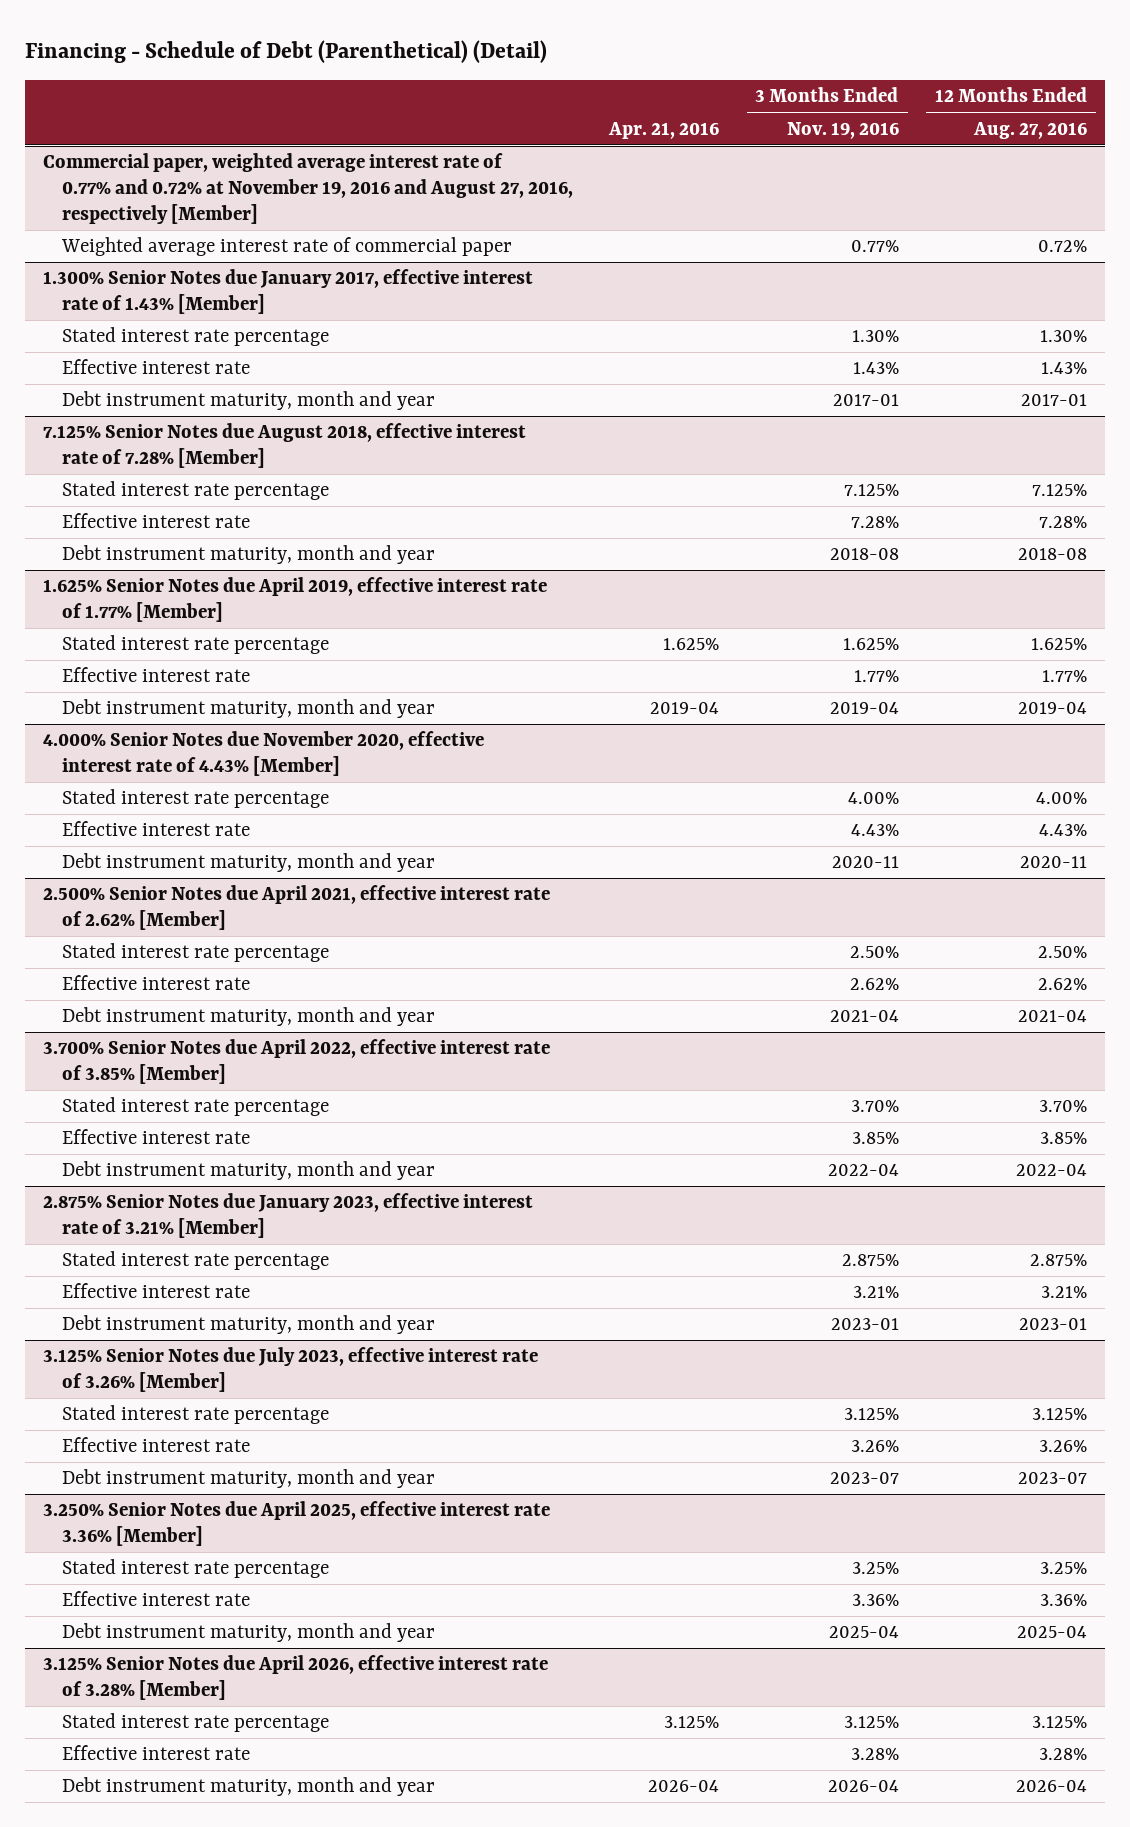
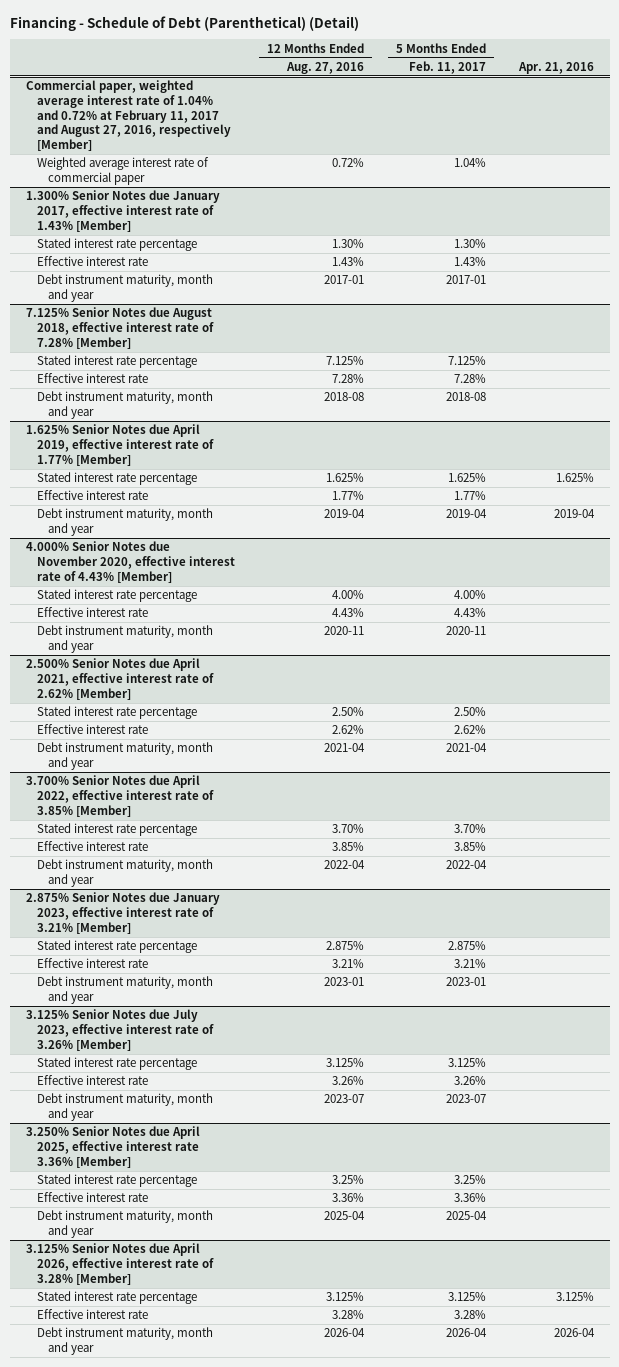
- | Apr. 21, 2016 | 3 Months Ended Nov. 19, 2016 | 12 Months Ended Aug. 27, 2016
+ | 12 Months Ended Aug. 27, 2016 | 5 Months Ended Feb. 11, 2017 | Apr. 21, 2016
- Commercial paper, weighted average interest rate of 0.77% and 0.72% at November 19, 2016 and August 27, 2016, respectively [Member]
+ Commercial paper, weighted average interest rate of 1.04% and 0.72% at February 11, 2017 and August 27, 2016, respectively [Member]

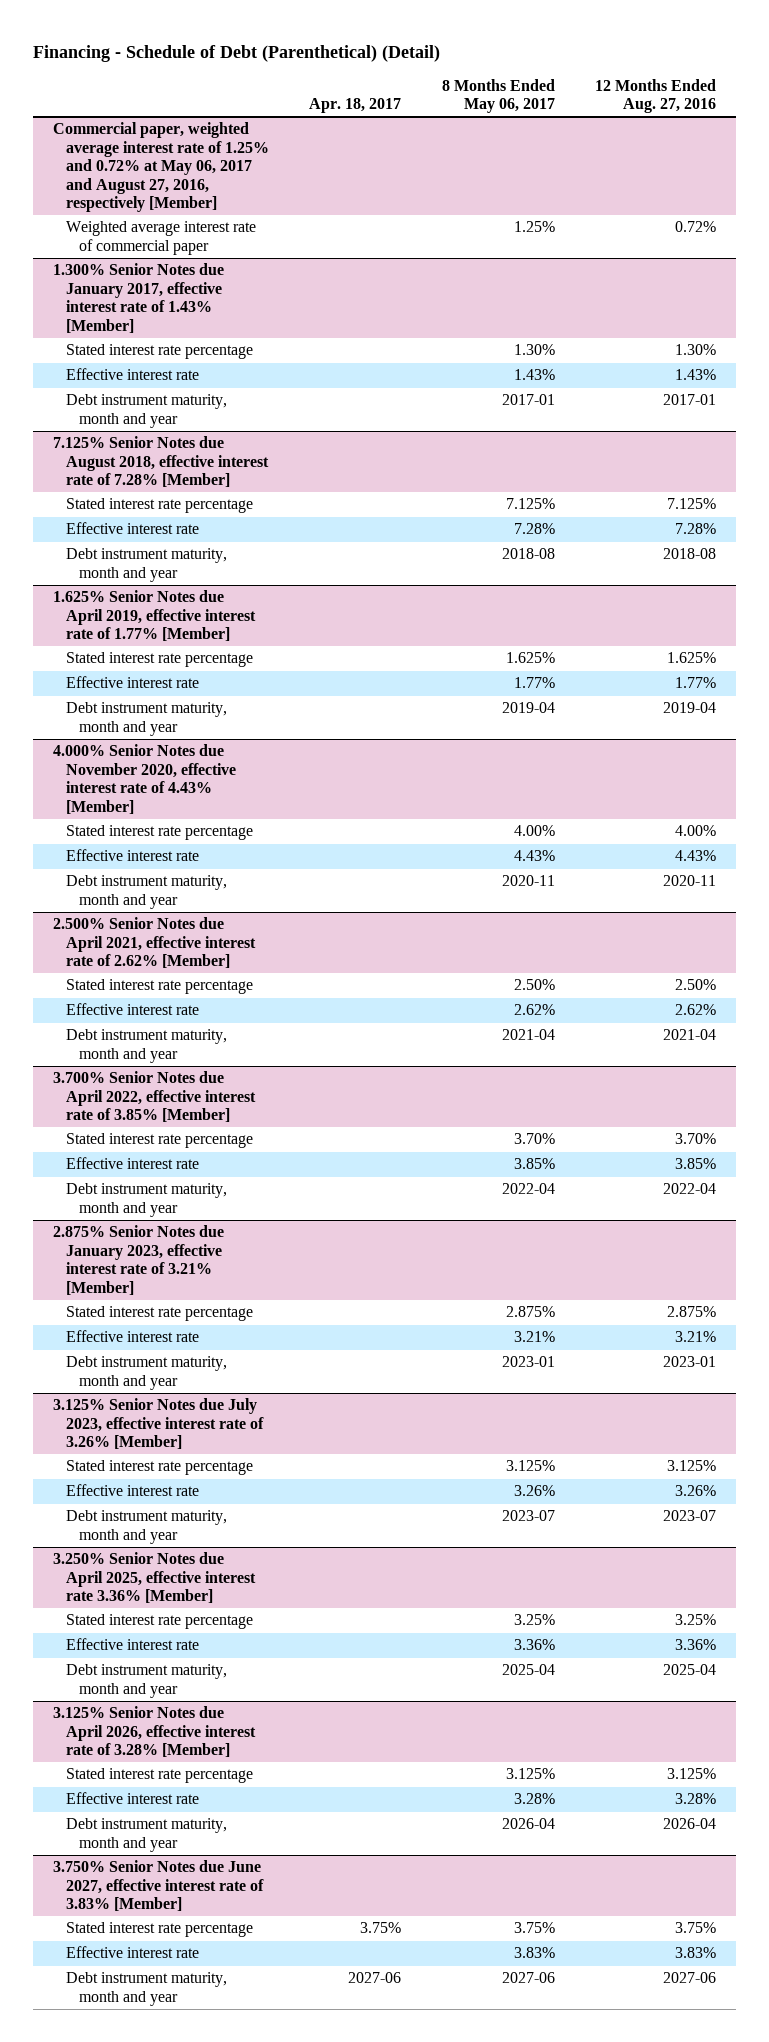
- | 12 Months Ended Aug. 27, 2016 | 5 Months Ended Feb. 11, 2017 | Apr. 21, 2016
+ | Apr. 18, 2017 | 8 Months Ended May 06, 2017 | 12 Months Ended Aug. 27, 2016
- Commercial paper, weighted average interest rate of 1.04% and 0.72% at February 11, 2017 and August 27, 2016, respectively [Member]
+ Commercial paper, weighted average interest rate of 1.25% and 0.72% at May 06, 2017 and August 27, 2016, respectively [Member]
+ 3.750% Senior Notes due June 2027, effective interest rate of 3.83% [Member]
+ Stated interest rate percentage | 3.75% | 3.75% | 3.75%
+ Effective interest rate | | 3.83% | 3.83%
+ Debt instrument maturity, month and year | 2027-06 | 2027-06 | 2027-06

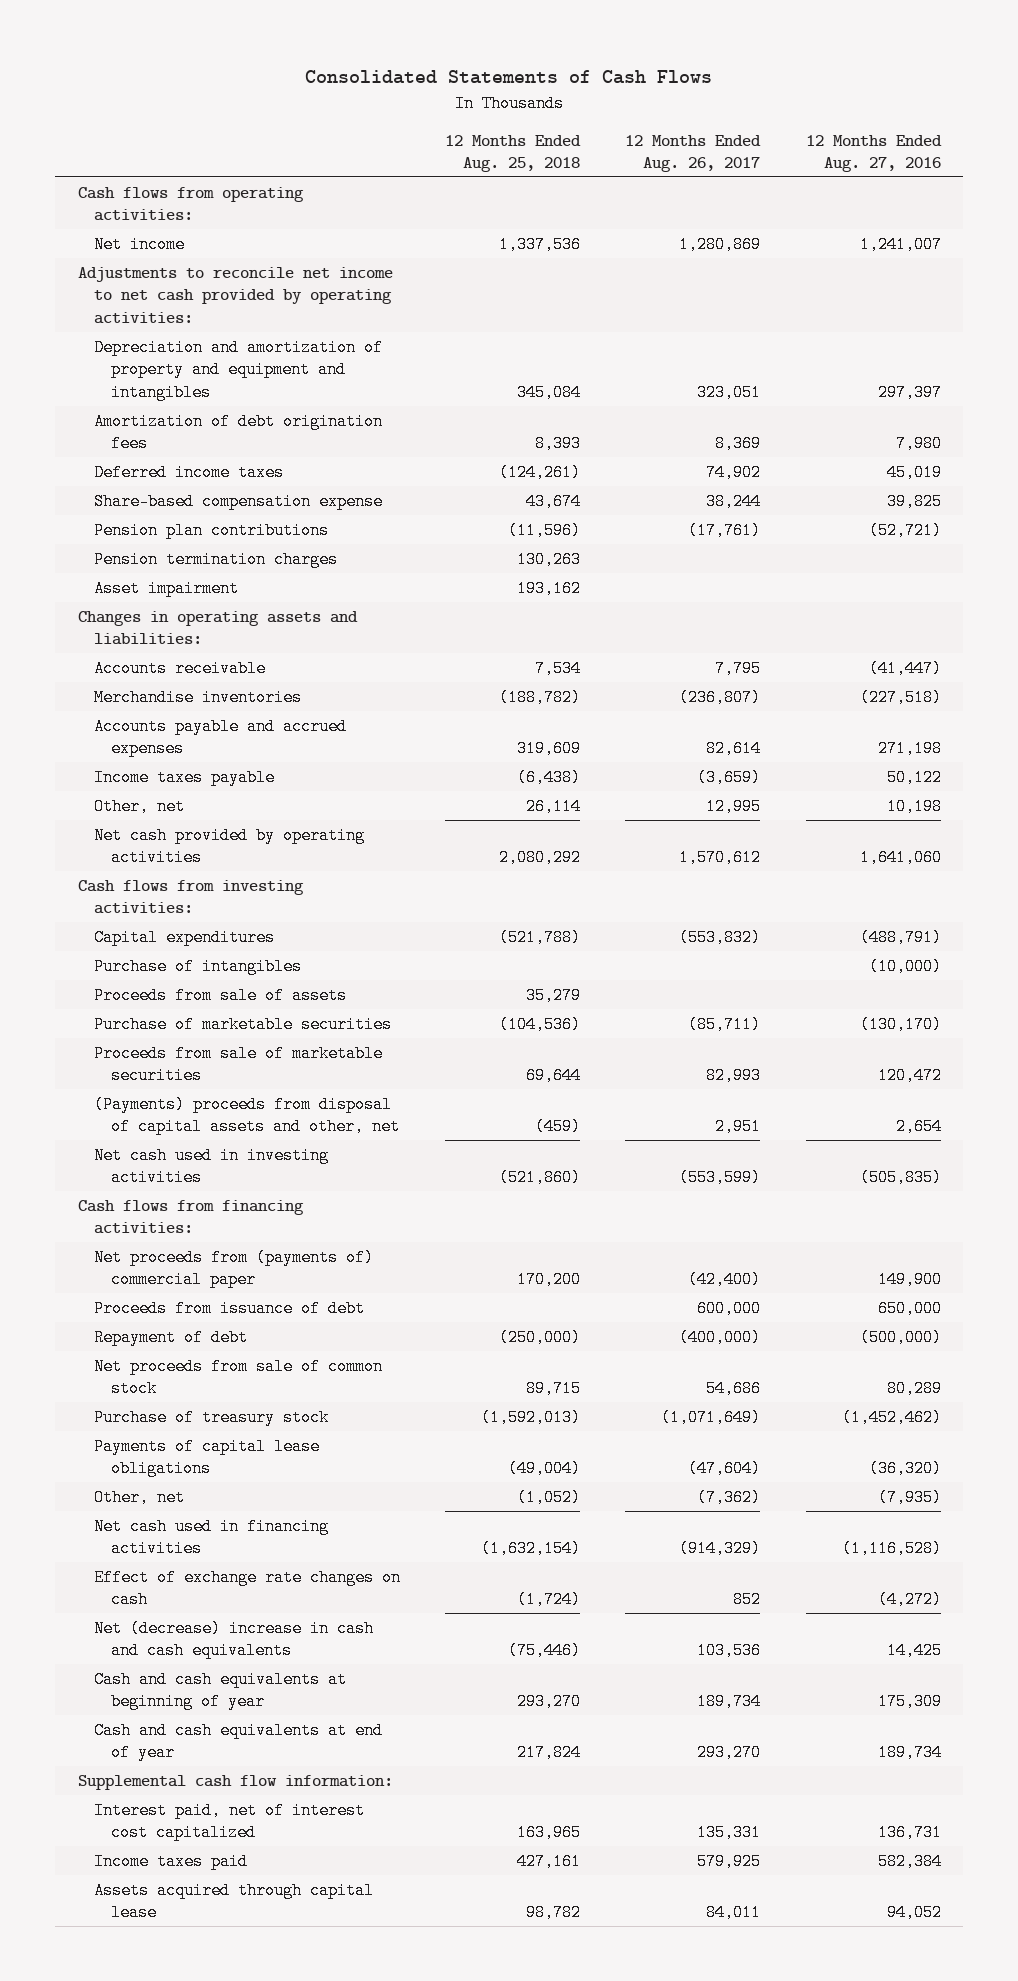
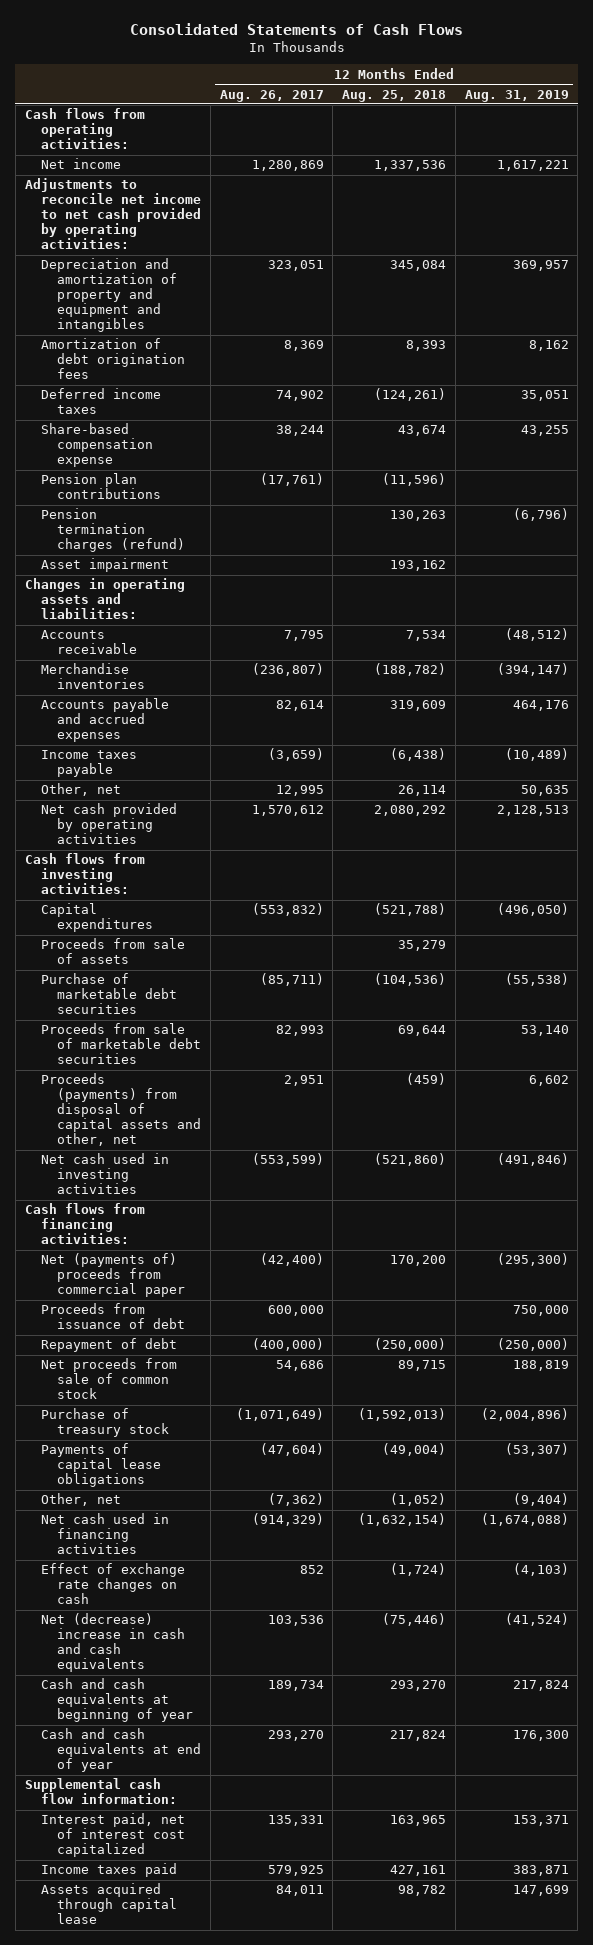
- | 12 Months Ended Aug. 25, 2018 | 12 Months Ended Aug. 26, 2017 | 12 Months Ended Aug. 27, 2016
+ | 12 Months Ended Aug. 26, 2017 | 12 Months Ended Aug. 25, 2018 | 12 Months Ended Aug. 31, 2019
- Pension termination charges | 130,263 | |
+ Pension termination charges (refund) | | 130,263 | (6,796)
- Purchase of intangibles | | | (10,000)
- Purchase of marketable securities | (104,536) | (85,711) | (130,170)
- Proceeds from sale of marketable securities | 69,644 | 82,993 | 120,472
- (Payments) proceeds from disposal of capital assets and other, net | (459) | 2,951 | 2,654
+ Purchase of marketable debt securities | (85,711) | (104,536) | (55,538)
+ Proceeds from sale of marketable debt securities | 82,993 | 69,644 | 53,140
+ Proceeds (payments) from disposal of capital assets and other, net | 2,951 | (459) | 6,602
- Net proceeds from (payments of) commercial paper | 170,200 | (42,400) | 149,900
+ Net (payments of) proceeds from commercial paper | (42,400) | 170,200 | (295,300)

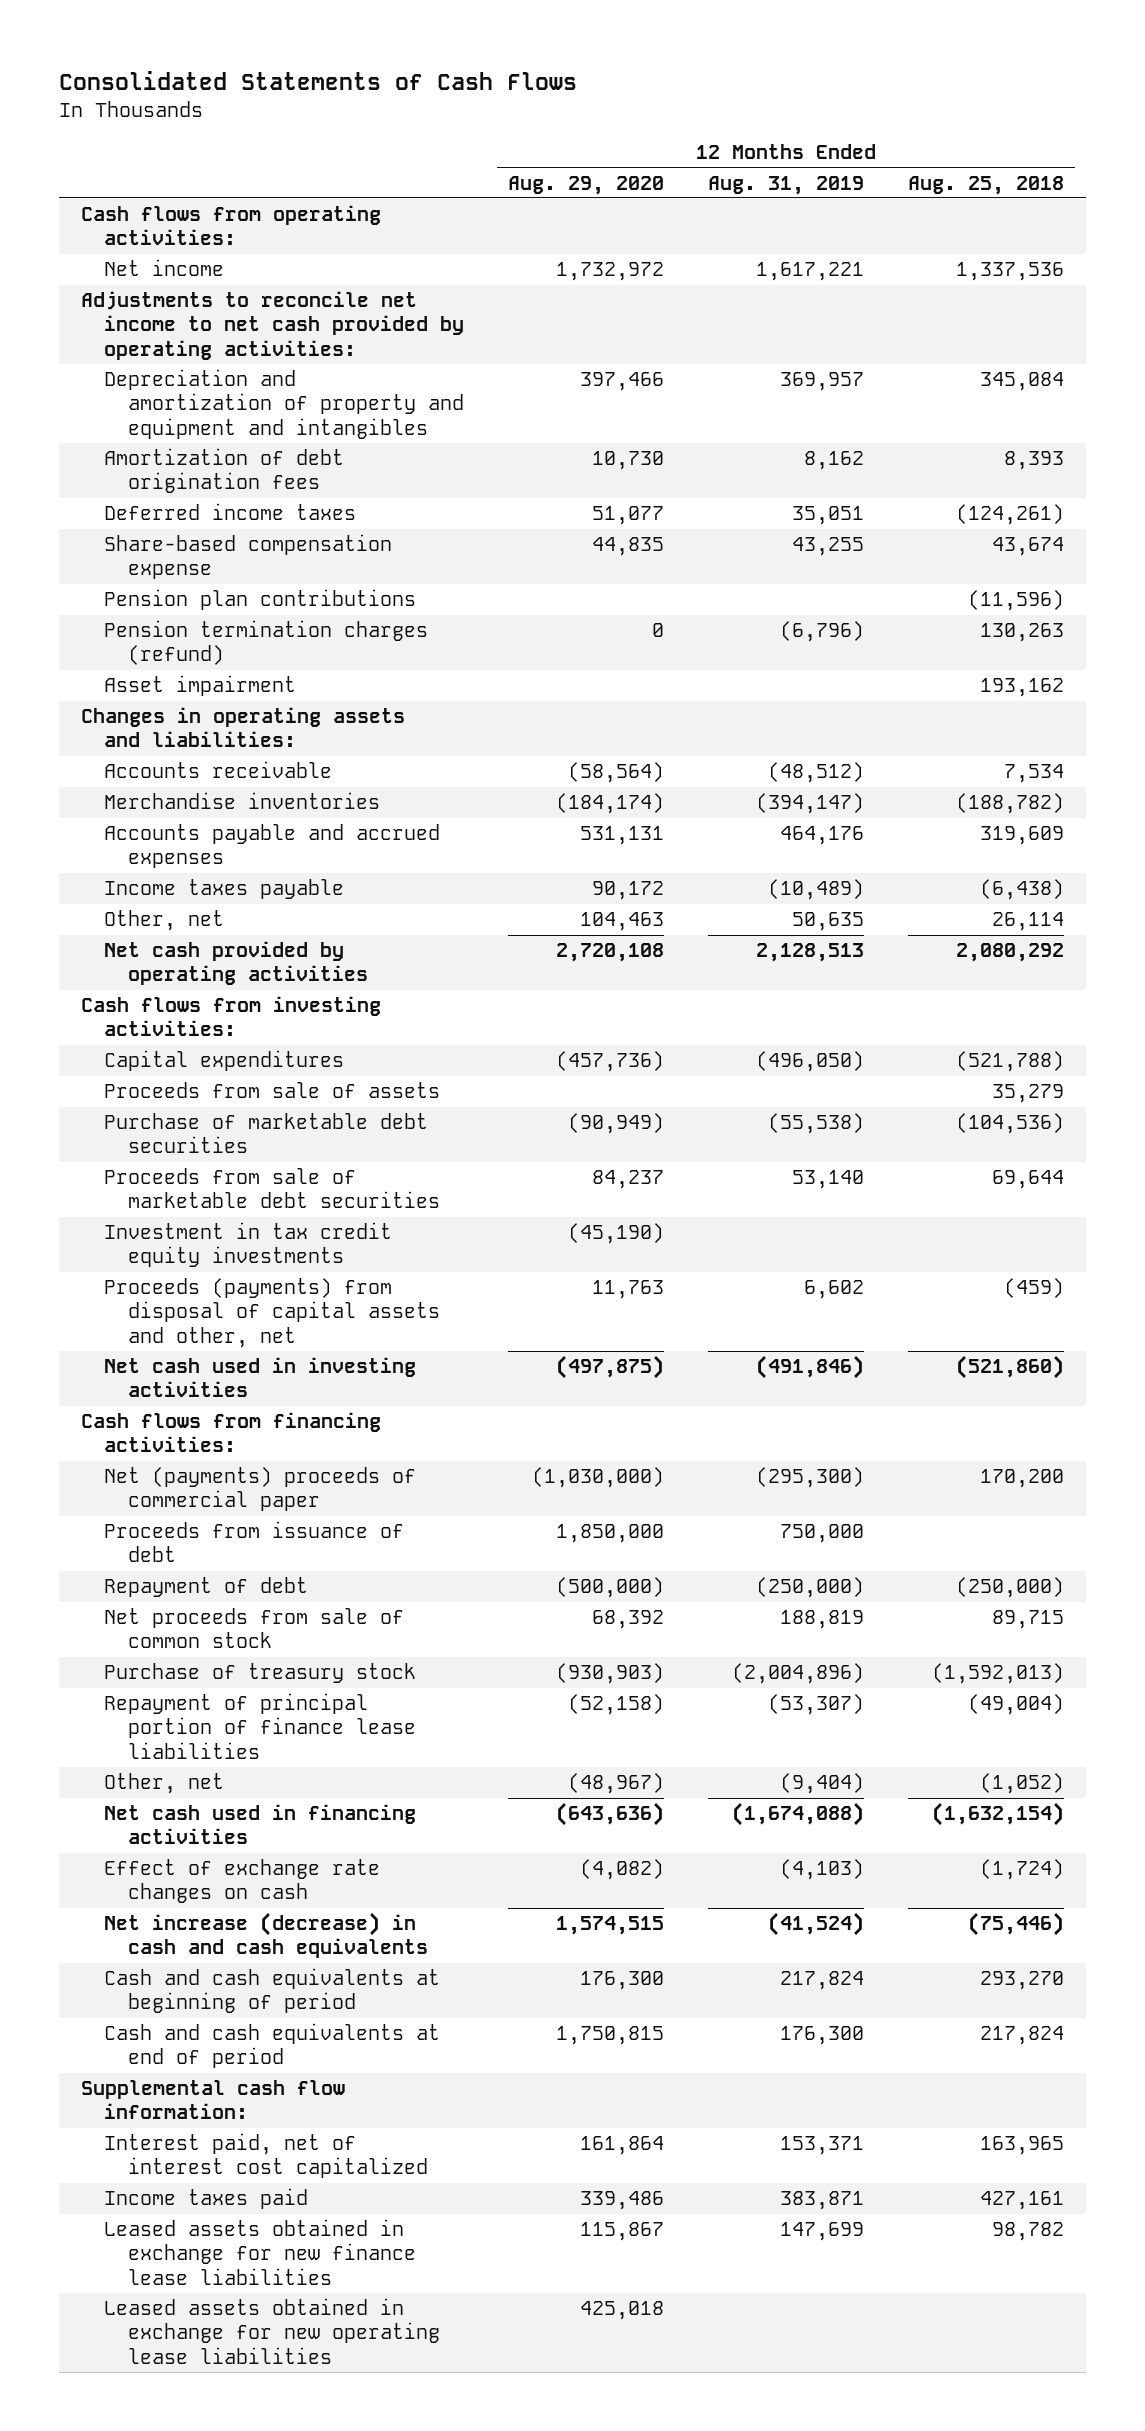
- | 12 Months Ended Aug. 26, 2017 | 12 Months Ended Aug. 25, 2018 | 12 Months Ended Aug. 31, 2019
+ | 12 Months Ended Aug. 29, 2020 | 12 Months Ended Aug. 31, 2019 | 12 Months Ended Aug. 25, 2018
+ Investment in tax credit equity investments | (45,190) | |
- Net (payments of) proceeds from commercial paper | (42,400) | 170,200 | (295,300)
+ Net (payments) proceeds of commercial paper | (1,030,000) | (295,300) | 170,200
- Payments of capital lease obligations | (47,604) | (49,004) | (53,307)
+ Repayment of principal portion of finance lease liabilities | (52,158) | (53,307) | (49,004)
- Net (decrease) increase in cash and cash equivalents | 103,536 | (75,446) | (41,524)
- Cash and cash equivalents at beginning of year | 189,734 | 293,270 | 217,824
- Cash and cash equivalents at end of year | 293,270 | 217,824 | 176,300
+ Net increase (decrease) in cash and cash equivalents | 1,574,515 | (41,524) | (75,446)
+ Cash and cash equivalents at beginning of period | 176,300 | 217,824 | 293,270
+ Cash and cash equivalents at end of period | 1,750,815 | 176,300 | 217,824
- Assets acquired through capital lease | 84,011 | 98,782 | 147,699
+ Leased assets obtained in exchange for new finance lease liabilities | 115,867 | 147,699 | 98,782
+ Leased assets obtained in exchange for new operating lease liabilities | 425,018 | |

